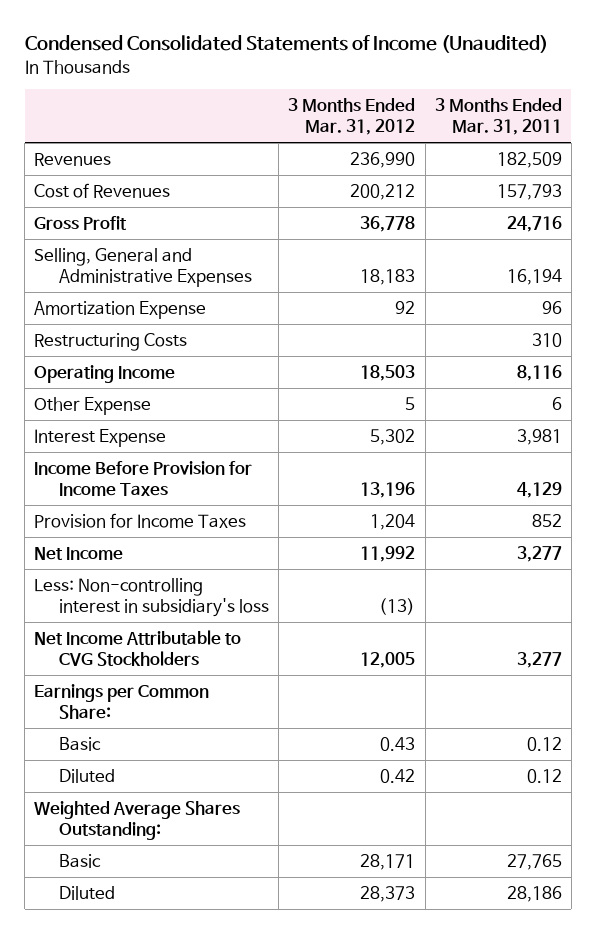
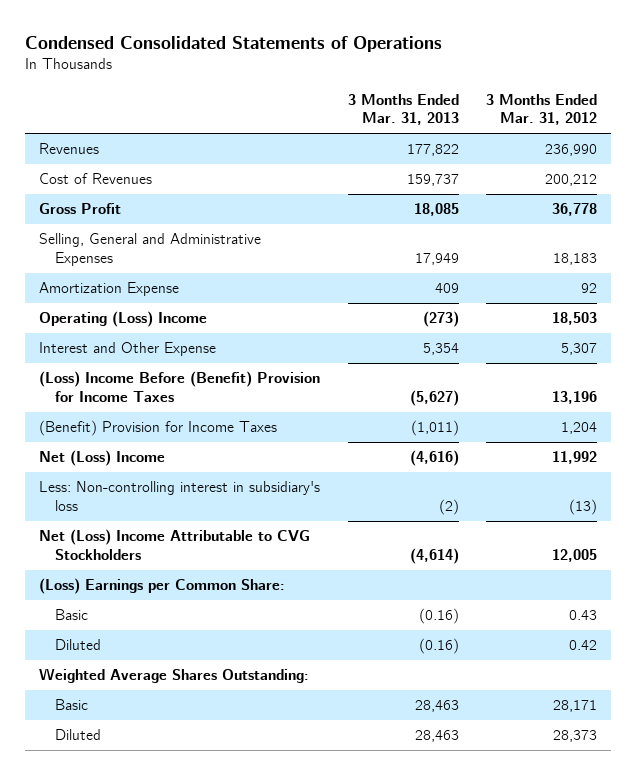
- Condensed Consolidated Statements of Income (Unaudited)
+ Condensed Consolidated Statements of Operations
- | 3 Months Ended Mar. 31, 2012 | 3 Months Ended Mar. 31, 2011
+ | 3 Months Ended Mar. 31, 2013 | 3 Months Ended Mar. 31, 2012
- Restructuring Costs | | 310
- Operating Income | 18,503 | 8,116
- Other Expense | 5 | 6
- Interest Expense | 5,302 | 3,981
- Income Before Provision for Income Taxes | 13,196 | 4,129
- Provision for Income Taxes | 1,204 | 852
- Net Income | 11,992 | 3,277
+ Operating (Loss) Income | (273) | 18,503
+ Interest and Other Expense | 5,354 | 5,307
+ (Loss) Income Before (Benefit) Provision for Income Taxes | (5,627) | 13,196
+ (Benefit) Provision for Income Taxes | (1,011) | 1,204
+ Net (Loss) Income | (4,616) | 11,992
- Net Income Attributable to CVG Stockholders | 12,005 | 3,277
- Earnings per Common Share:
+ Net (Loss) Income Attributable to CVG Stockholders | (4,614) | 12,005
+ (Loss) Earnings per Common Share:

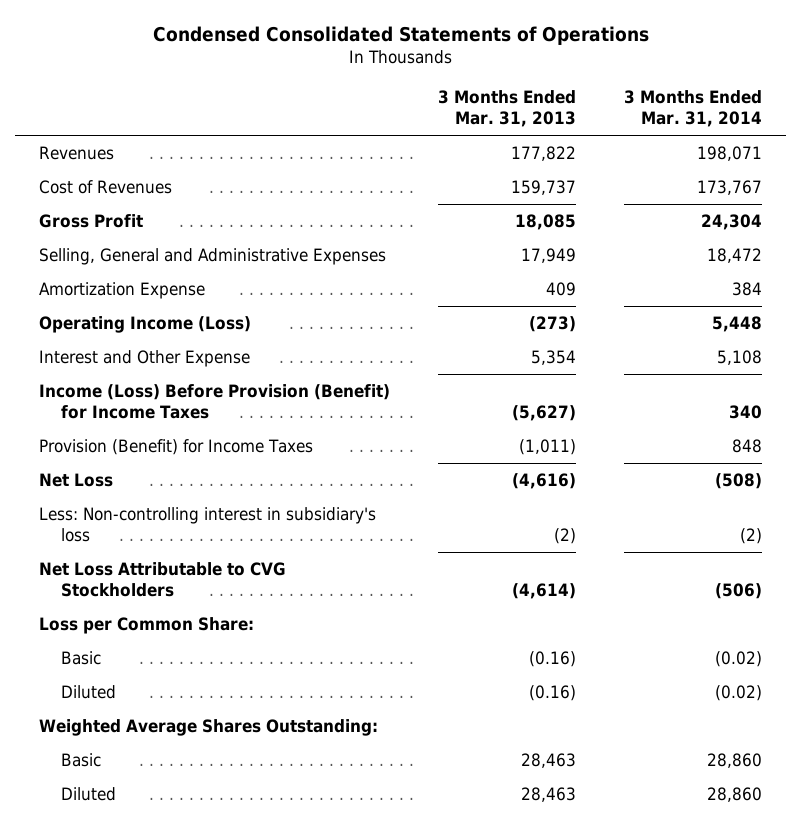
- | 3 Months Ended Mar. 31, 2013 | 3 Months Ended Mar. 31, 2012
+ | 3 Months Ended Mar. 31, 2013 | 3 Months Ended Mar. 31, 2014
- Operating (Loss) Income | (273) | 18,503
+ Operating Income (Loss) | (273) | 5,448
- (Loss) Income Before (Benefit) Provision for Income Taxes | (5,627) | 13,196
- (Benefit) Provision for Income Taxes | (1,011) | 1,204
- Net (Loss) Income | (4,616) | 11,992
+ Income (Loss) Before Provision (Benefit) for Income Taxes | (5,627) | 340
+ Provision (Benefit) for Income Taxes | (1,011) | 848
+ Net Loss | (4,616) | (508)
- Net (Loss) Income Attributable to CVG Stockholders | (4,614) | 12,005
- (Loss) Earnings per Common Share:
+ Net Loss Attributable to CVG Stockholders | (4,614) | (506)
+ Loss per Common Share:

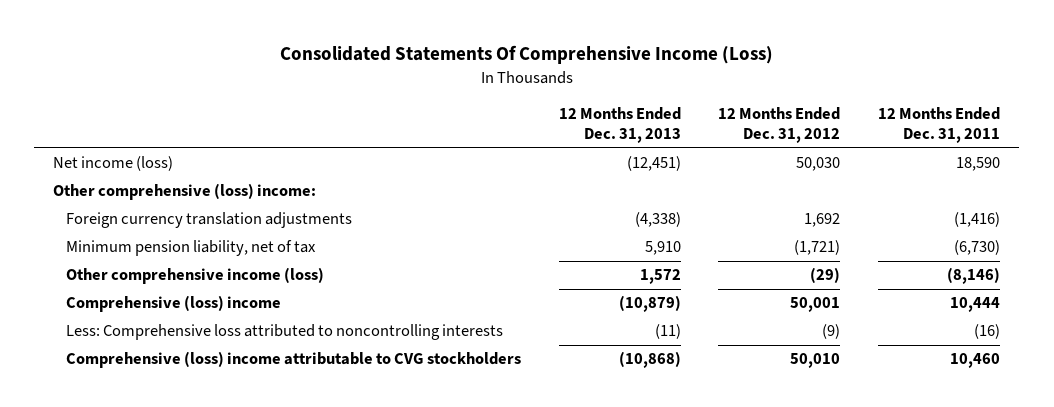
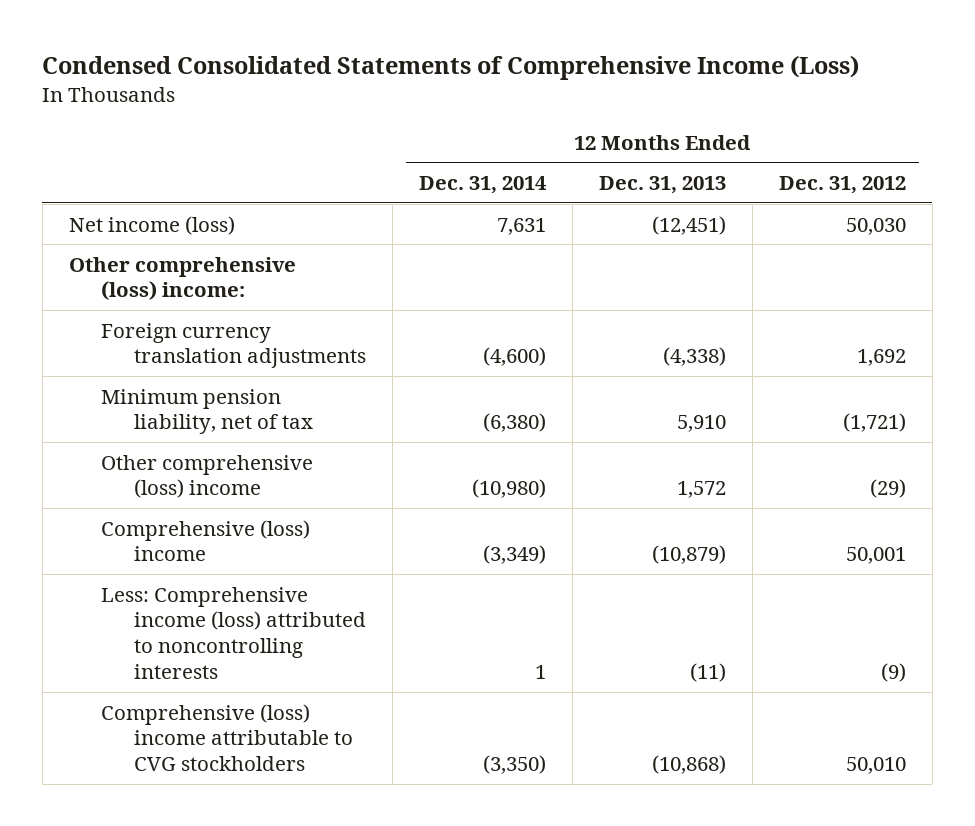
- Consolidated Statements Of Comprehensive Income (Loss)
+ Condensed Consolidated Statements of Comprehensive Income (Loss)
- | 12 Months Ended Dec. 31, 2013 | 12 Months Ended Dec. 31, 2012 | 12 Months Ended Dec. 31, 2011
+ | 12 Months Ended Dec. 31, 2014 | 12 Months Ended Dec. 31, 2013 | 12 Months Ended Dec. 31, 2012
- Other comprehensive income (loss) | 1,572 | (29) | (8,146)
+ Other comprehensive (loss) income | (10,980) | 1,572 | (29)
- Less: Comprehensive loss attributed to noncontrolling interests | (11) | (9) | (16)
+ Less: Comprehensive income (loss) attributed to noncontrolling interests | 1 | (11) | (9)

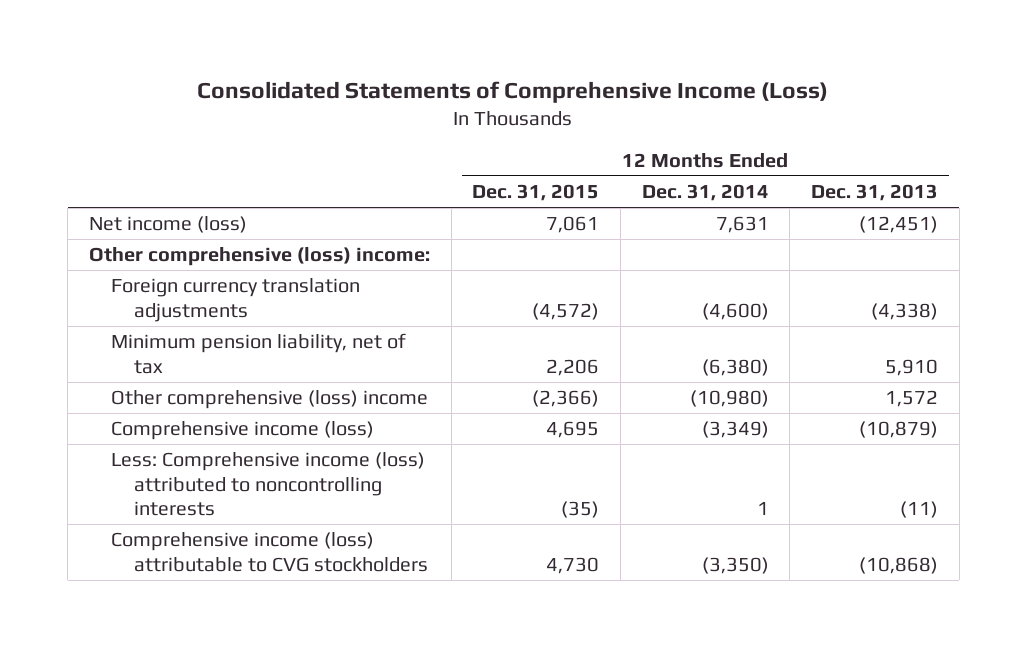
- Condensed Consolidated Statements of Comprehensive Income (Loss)
+ Consolidated Statements of Comprehensive Income (Loss)
- | 12 Months Ended Dec. 31, 2014 | 12 Months Ended Dec. 31, 2013 | 12 Months Ended Dec. 31, 2012
+ | 12 Months Ended Dec. 31, 2015 | 12 Months Ended Dec. 31, 2014 | 12 Months Ended Dec. 31, 2013
- Comprehensive (loss) income | (3,349) | (10,879) | 50,001
+ Comprehensive income (loss) | 4,695 | (3,349) | (10,879)
- Comprehensive (loss) income attributable to CVG stockholders | (3,350) | (10,868) | 50,010
+ Comprehensive income (loss) attributable to CVG stockholders | 4,730 | (3,350) | (10,868)

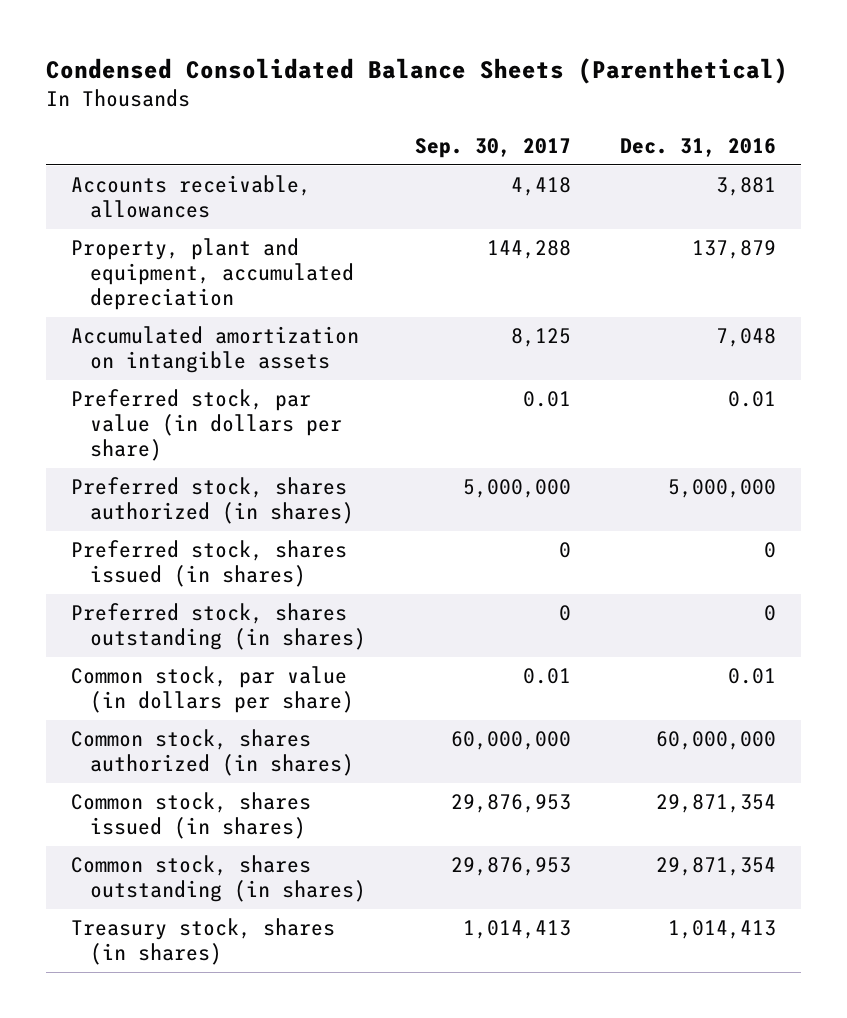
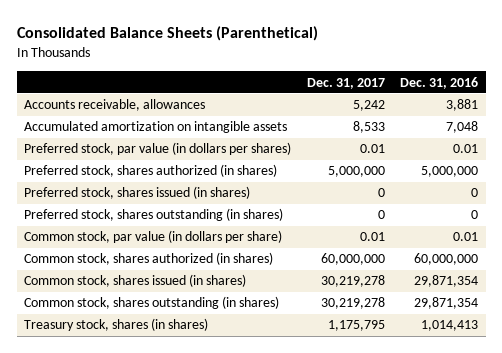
- Condensed Consolidated Balance Sheets (Parenthetical)
+ Consolidated Balance Sheets (Parenthetical)
- | Sep. 30, 2017 | Dec. 31, 2016
+ | Dec. 31, 2017 | Dec. 31, 2016
- Property, plant and equipment, accumulated depreciation | 144,288 | 137,879
- Preferred stock, par value (in dollars per share) | 0.01 | 0.01
+ Preferred stock, par value (in dollars per shares) | 0.01 | 0.01

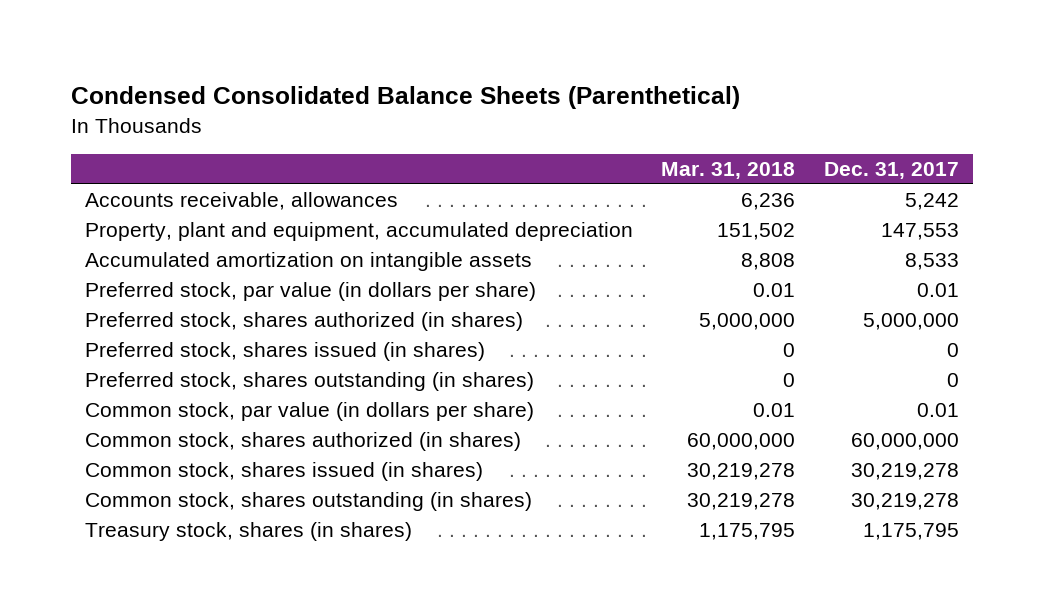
- Consolidated Balance Sheets (Parenthetical)
+ Condensed Consolidated Balance Sheets (Parenthetical)
- | Dec. 31, 2017 | Dec. 31, 2016
+ | Mar. 31, 2018 | Dec. 31, 2017
+ Property, plant and equipment, accumulated depreciation | 151,502 | 147,553
- Preferred stock, par value (in dollars per shares) | 0.01 | 0.01
+ Preferred stock, par value (in dollars per share) | 0.01 | 0.01

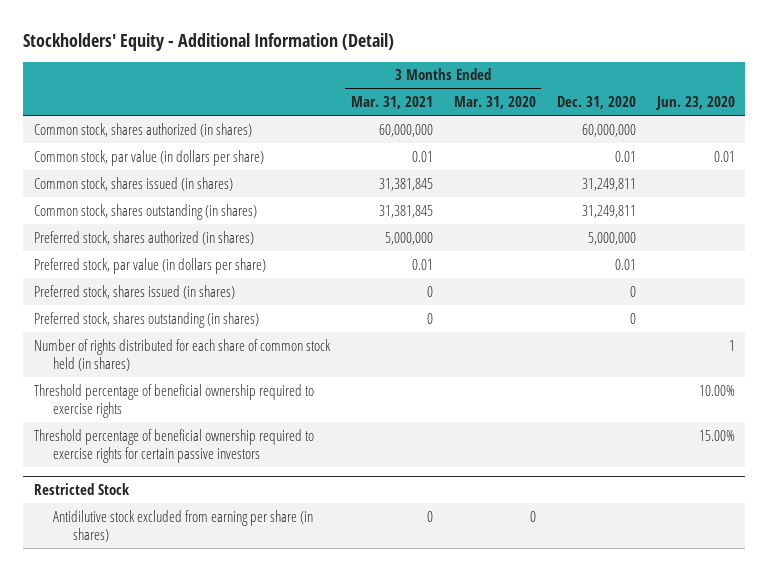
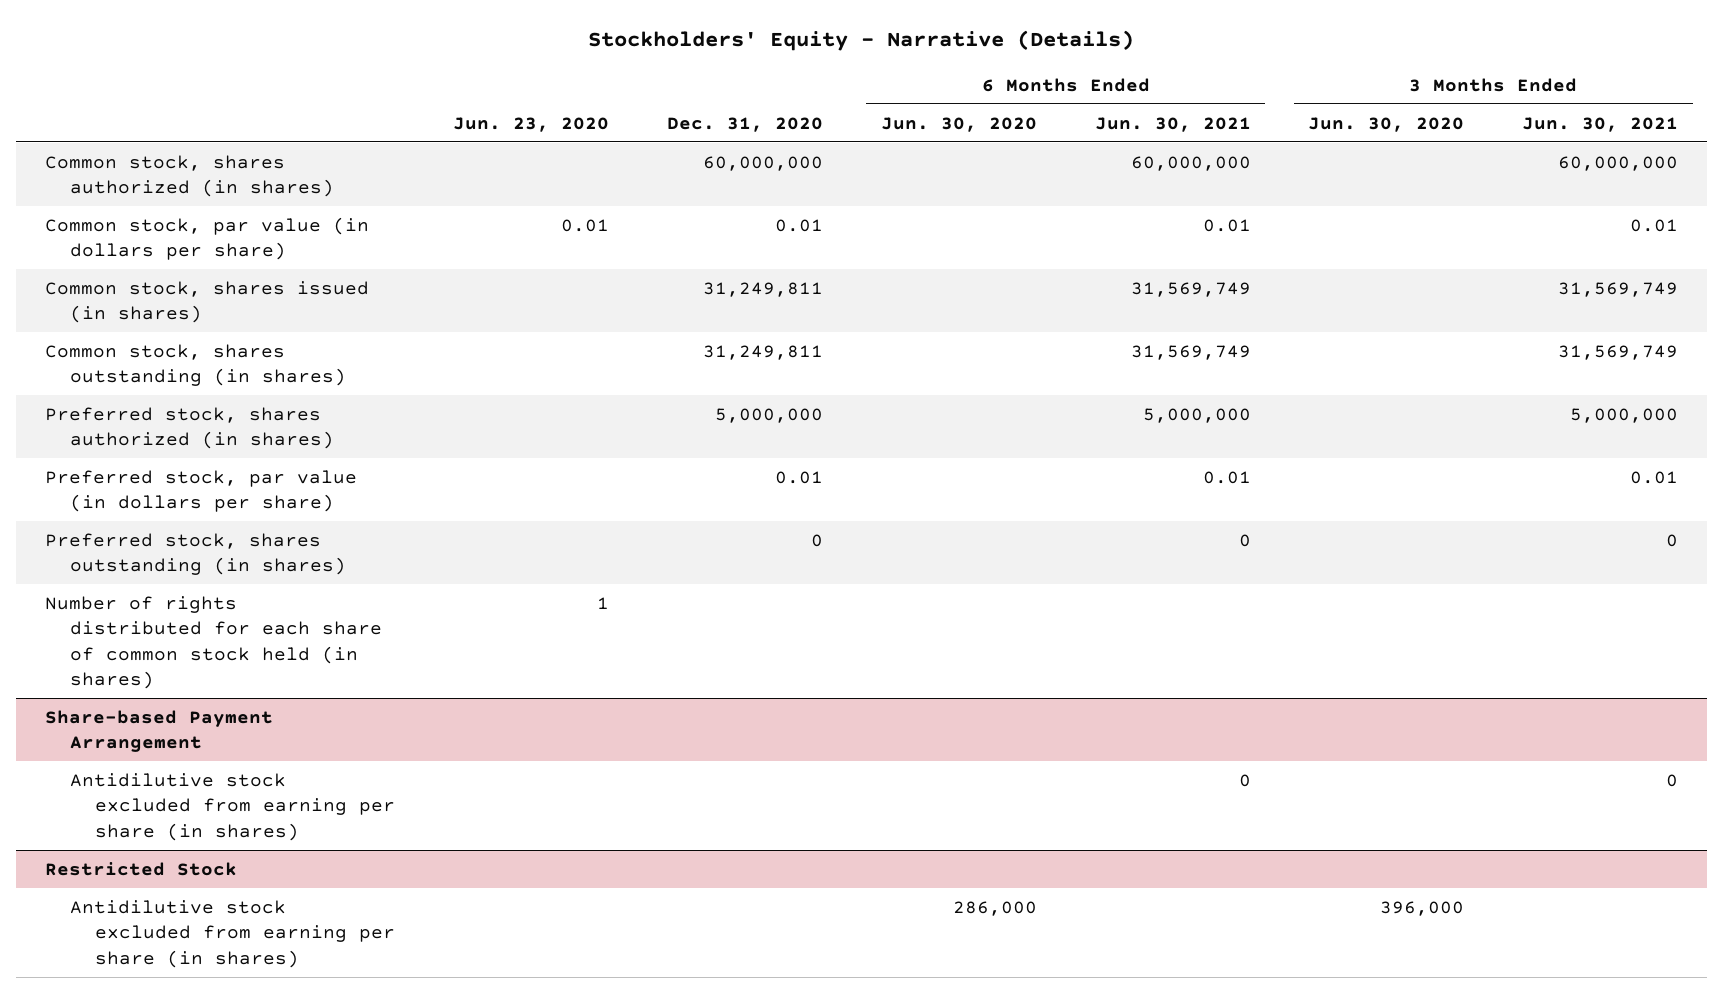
- Stockholders' Equity - Additional Information (Detail)
+ Stockholders' Equity - Narrative (Details)
- | 3 Months Ended Mar. 31, 2021 | 3 Months Ended Mar. 31, 2020 | Dec. 31, 2020 | Jun. 23, 2020
+ | Jun. 23, 2020 | Dec. 31, 2020 | 6 Months Ended Jun. 30, 2020 | 6 Months Ended Jun. 30, 2021 | 3 Months Ended Jun. 30, 2020 | 3 Months Ended Jun. 30, 2021
- Preferred stock, shares issued (in shares) | 0 | | 0 |
- Threshold percentage of beneficial ownership required to exercise rights | | | | 10.00%
- Threshold percentage of beneficial ownership required to exercise rights for certain passive investors | | | | 15.00%
+ Share-based Payment Arrangement
+ Antidilutive stock excluded from earning per share (in shares) | | | | 0 | | 0

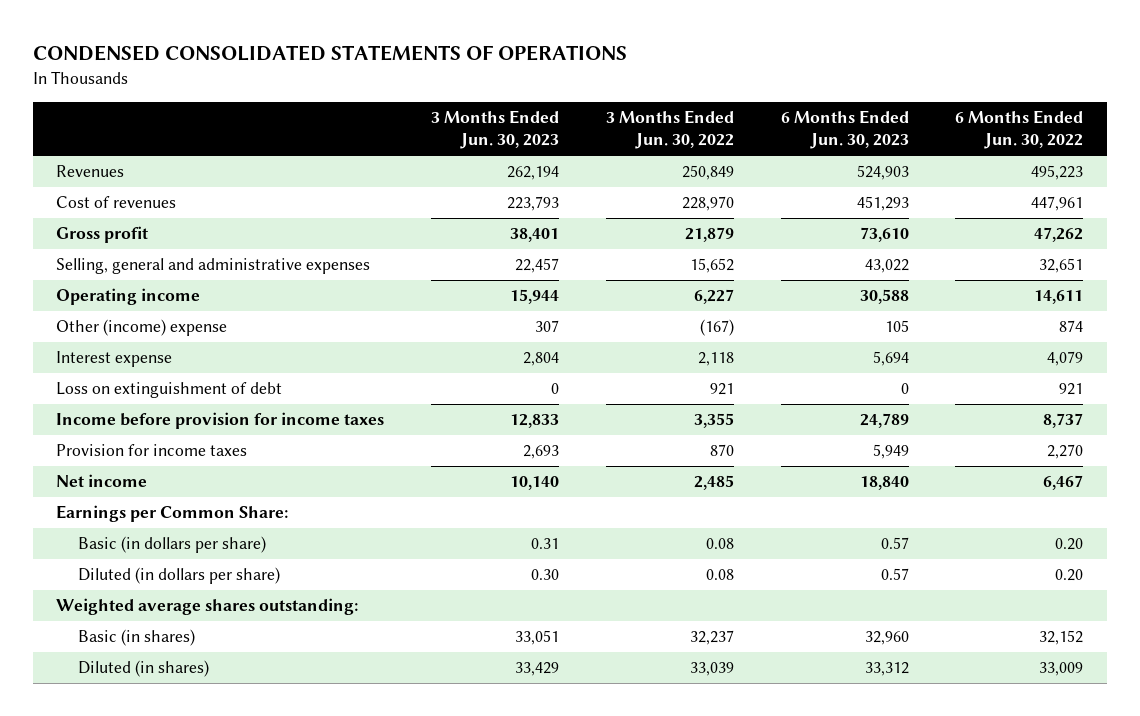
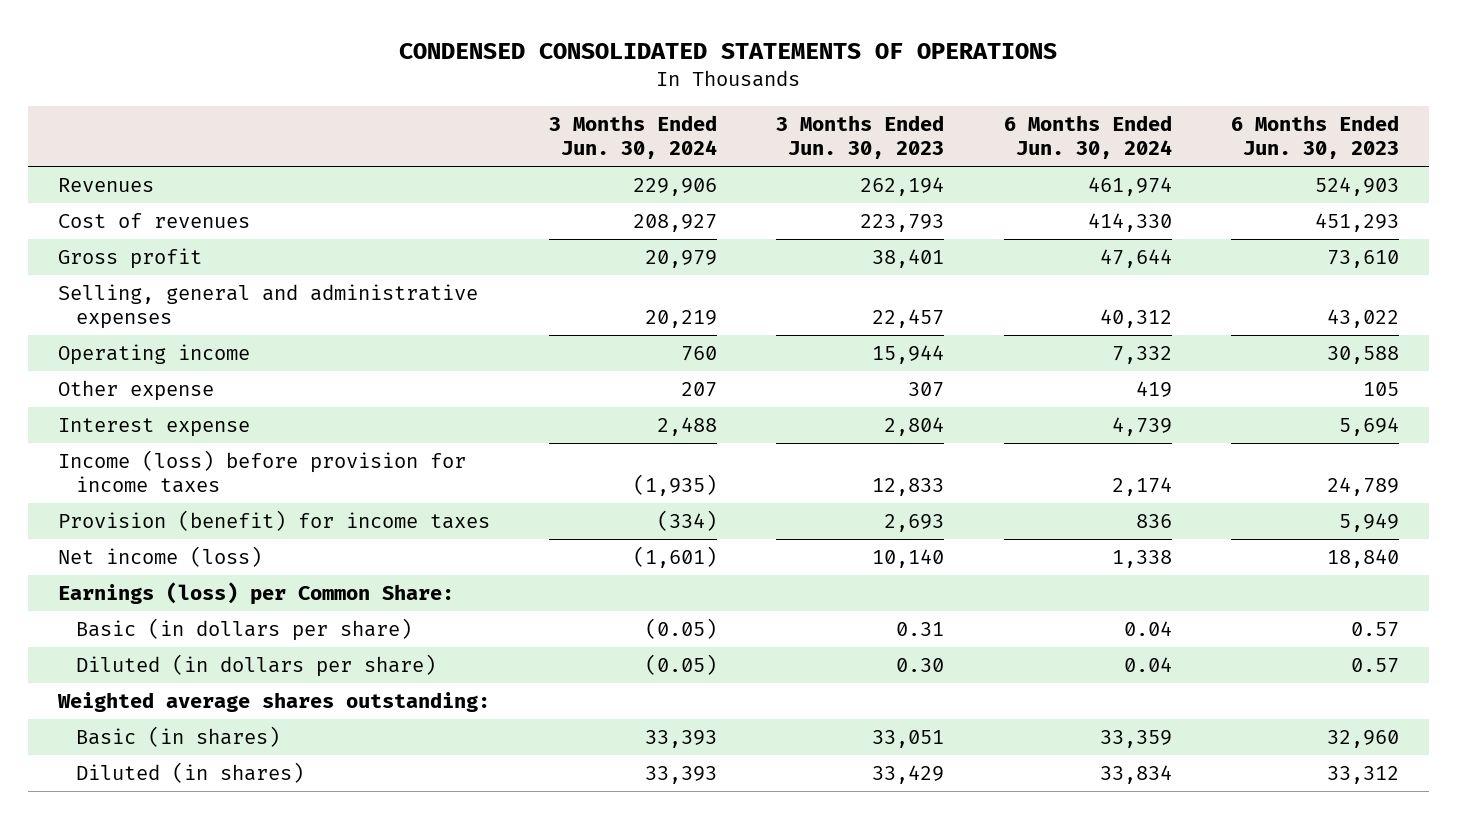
- | 3 Months Ended Jun. 30, 2023 | 3 Months Ended Jun. 30, 2022 | 6 Months Ended Jun. 30, 2023 | 6 Months Ended Jun. 30, 2022
+ | 3 Months Ended Jun. 30, 2024 | 3 Months Ended Jun. 30, 2023 | 6 Months Ended Jun. 30, 2024 | 6 Months Ended Jun. 30, 2023
- Other (income) expense | 307 | (167) | 105 | 874
+ Other expense | 207 | 307 | 419 | 105
- Loss on extinguishment of debt | 0 | 921 | 0 | 921
- Income before provision for income taxes | 12,833 | 3,355 | 24,789 | 8,737
- Provision for income taxes | 2,693 | 870 | 5,949 | 2,270
- Net income | 10,140 | 2,485 | 18,840 | 6,467
- Earnings per Common Share:
+ Income (loss) before provision for income taxes | (1,935) | 12,833 | 2,174 | 24,789
+ Provision (benefit) for income taxes | (334) | 2,693 | 836 | 5,949
+ Net income (loss) | (1,601) | 10,140 | 1,338 | 18,840
+ Earnings (loss) per Common Share:

